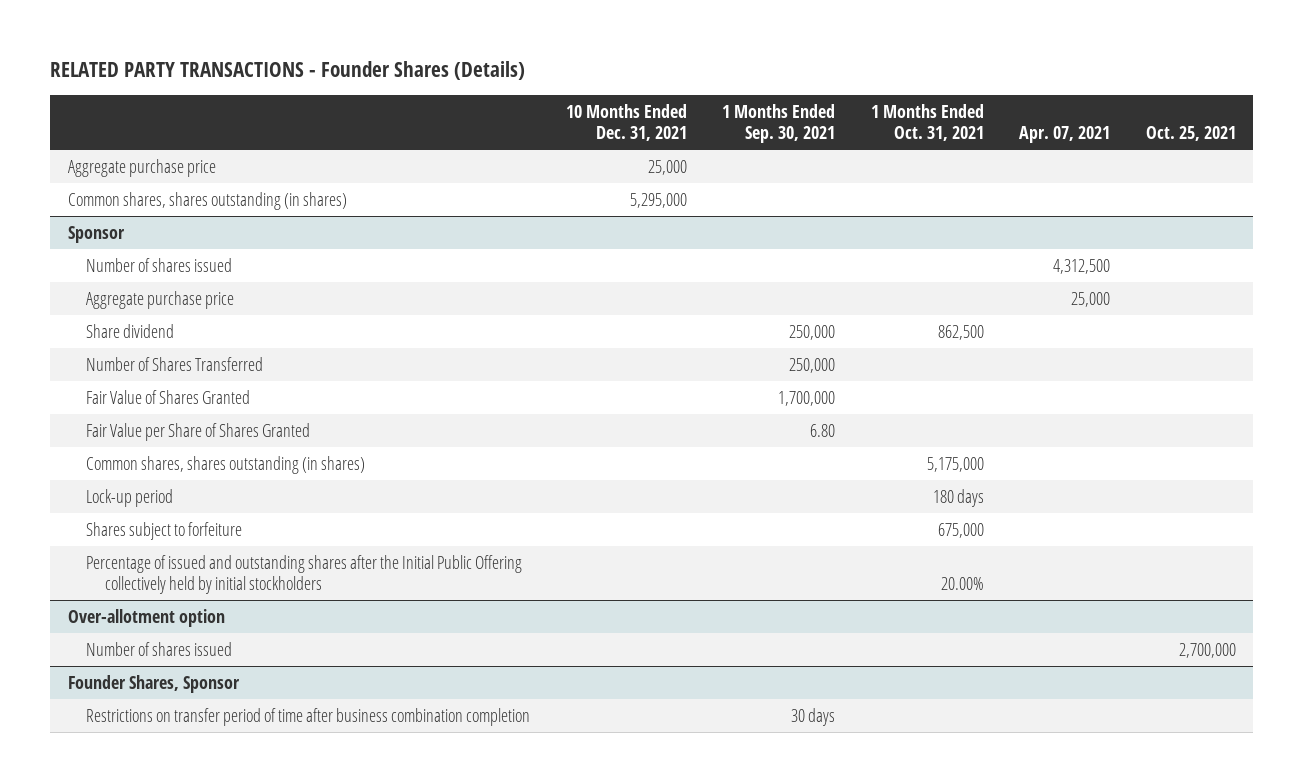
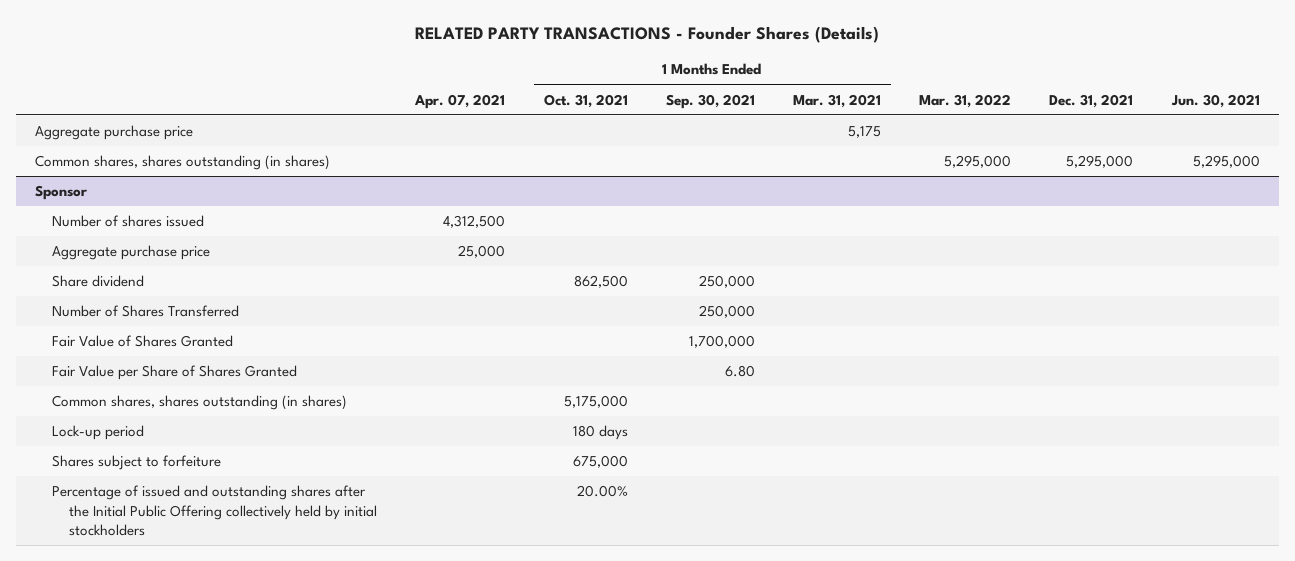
- | 10 Months Ended Dec. 31, 2021 | 1 Months Ended Sep. 30, 2021 | 1 Months Ended Oct. 31, 2021 | Apr. 07, 2021 | Oct. 25, 2021
+ | Apr. 07, 2021 | 1 Months Ended Oct. 31, 2021 | 1 Months Ended Sep. 30, 2021 | 1 Months Ended Mar. 31, 2021 | Mar. 31, 2022 | Dec. 31, 2021 | Jun. 30, 2021
- Over-allotment option
- Number of shares issued | | | | | 2,700,000
- Founder Shares, Sponsor
- Restrictions on transfer period of time after business combination completion | | 30 days | | |

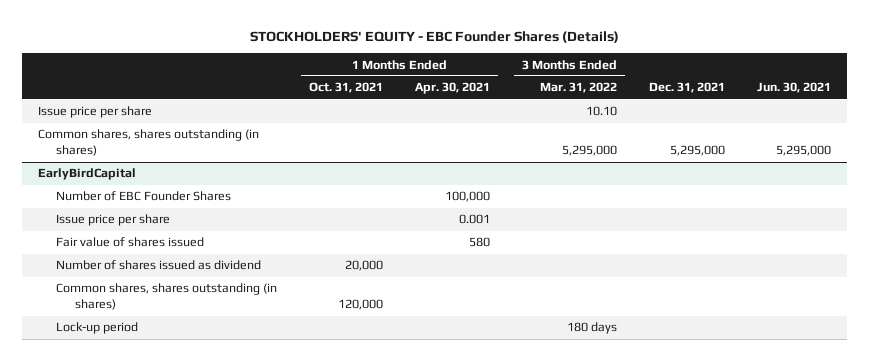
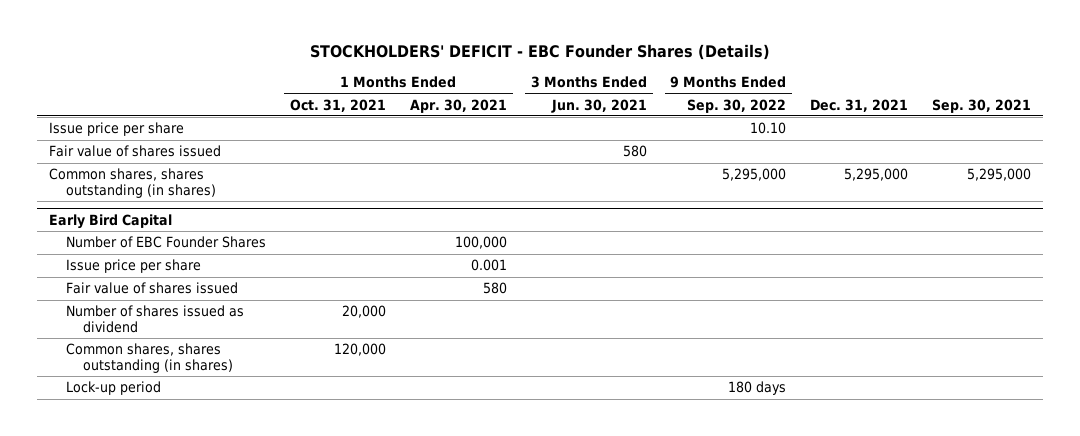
- STOCKHOLDERS' EQUITY - EBC Founder Shares (Details)
+ STOCKHOLDERS' DEFICIT - EBC Founder Shares (Details)
- | 1 Months Ended Oct. 31, 2021 | 1 Months Ended Apr. 30, 2021 | 3 Months Ended Mar. 31, 2022 | Dec. 31, 2021 | Jun. 30, 2021
+ | 1 Months Ended Oct. 31, 2021 | 1 Months Ended Apr. 30, 2021 | 3 Months Ended Jun. 30, 2021 | 9 Months Ended Sep. 30, 2022 | Dec. 31, 2021 | Sep. 30, 2021
+ Fair value of shares issued | | | 580 | | |
- EarlyBirdCapital
+ Early Bird Capital

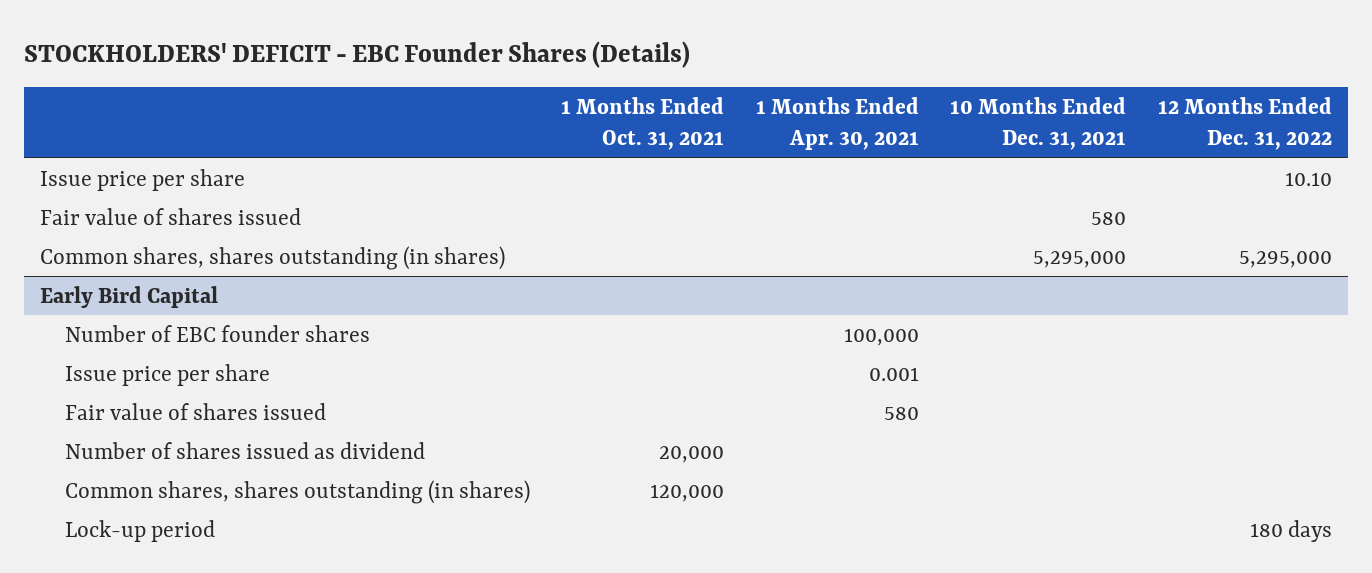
- | 1 Months Ended Oct. 31, 2021 | 1 Months Ended Apr. 30, 2021 | 3 Months Ended Jun. 30, 2021 | 9 Months Ended Sep. 30, 2022 | Dec. 31, 2021 | Sep. 30, 2021
+ | 1 Months Ended Oct. 31, 2021 | 1 Months Ended Apr. 30, 2021 | 10 Months Ended Dec. 31, 2021 | 12 Months Ended Dec. 31, 2022
@ Early Bird Capital
- Number of EBC Founder Shares | | 100,000 | | | |
+ Number of EBC founder shares | | 100,000 | |

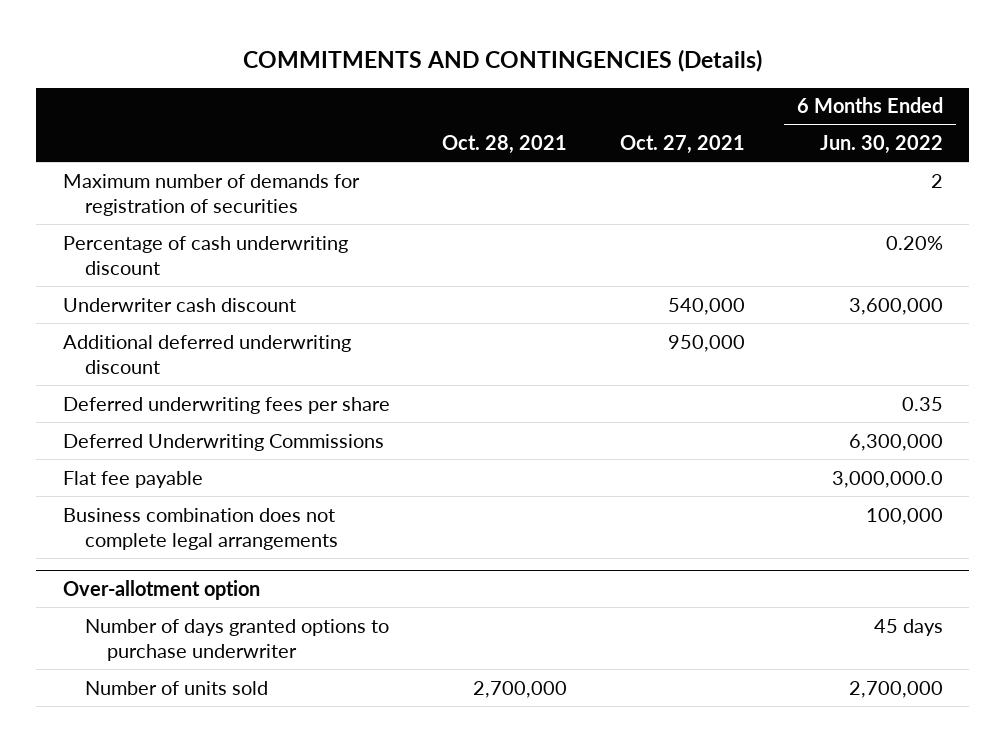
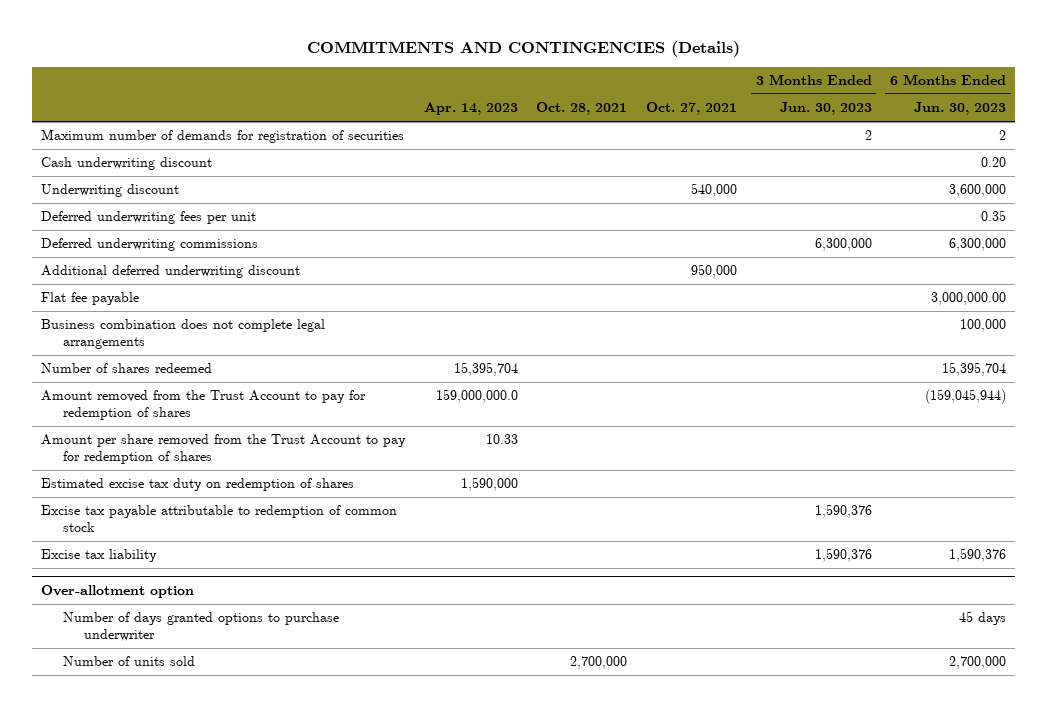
- | Oct. 28, 2021 | Oct. 27, 2021 | 6 Months Ended Jun. 30, 2022
+ | Apr. 14, 2023 | Oct. 28, 2021 | Oct. 27, 2021 | 3 Months Ended Jun. 30, 2023 | 6 Months Ended Jun. 30, 2023
- Percentage of cash underwriting discount | | | 0.20%
- Underwriter cash discount | | 540,000 | 3,600,000
+ Cash underwriting discount | | | | | 0.20
+ Underwriting discount | | | 540,000 | | 3,600,000
+ Deferred underwriting fees per unit | | | | | 0.35
+ Deferred underwriting commissions | | | | 6,300,000 | 6,300,000
- Deferred underwriting fees per share | | | 0.35
- Deferred Underwriting Commissions | | | 6,300,000
+ Number of shares redeemed | 15,395,704 | | | | 15,395,704
+ Amount removed from the Trust Account to pay for redemption of shares | 159,000,000.0 | | | | (159,045,944)
+ Amount per share removed from the Trust Account to pay for redemption of shares | 10.33 | | | |
+ Estimated excise tax duty on redemption of shares | 1,590,000 | | | |
+ Excise tax payable attributable to redemption of common stock | | | | 1,590,376 |
+ Excise tax liability | | | | 1,590,376 | 1,590,376

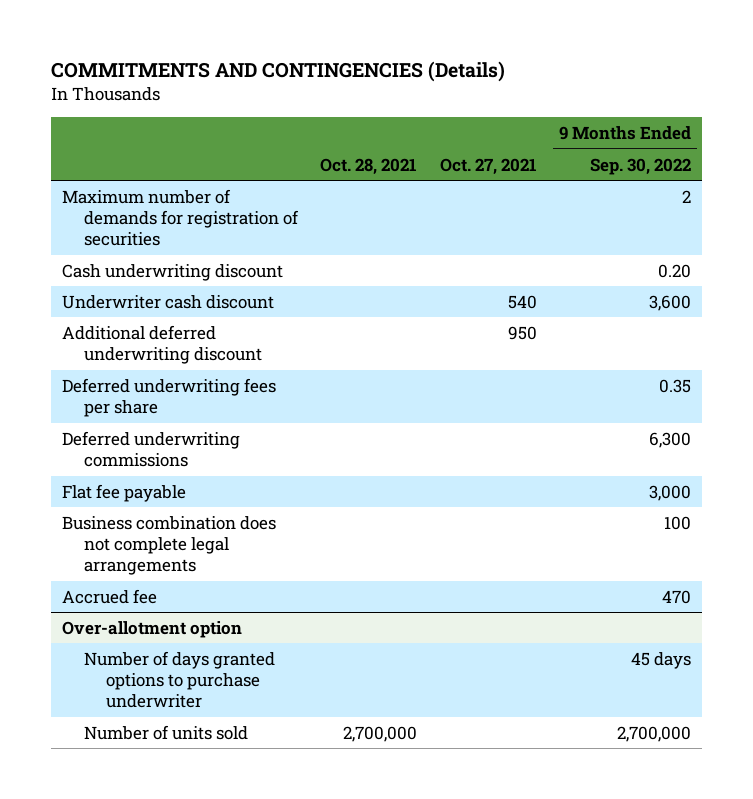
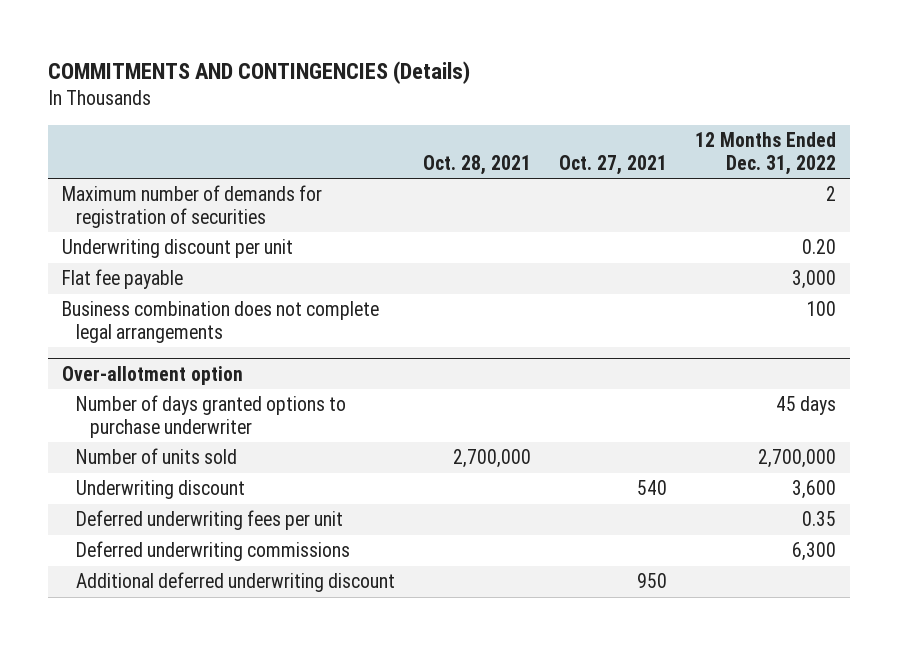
- | Oct. 28, 2021 | Oct. 27, 2021 | 9 Months Ended Sep. 30, 2022
+ | Oct. 28, 2021 | Oct. 27, 2021 | 12 Months Ended Dec. 31, 2022
- Cash underwriting discount | | | 0.20
- Underwriter cash discount | | 540 | 3,600
- Additional deferred underwriting discount | | 950 |
- Deferred underwriting fees per share | | | 0.35
- Deferred underwriting commissions | | | 6,300
+ Underwriting discount per unit | | | 0.20
- Accrued fee | | | 470
@ Over-allotment option
+ Underwriting discount | | 540 | 3,600
+ Deferred underwriting fees per unit | | | 0.35
+ Deferred underwriting commissions | | | 6,300
+ Additional deferred underwriting discount | | 950 |

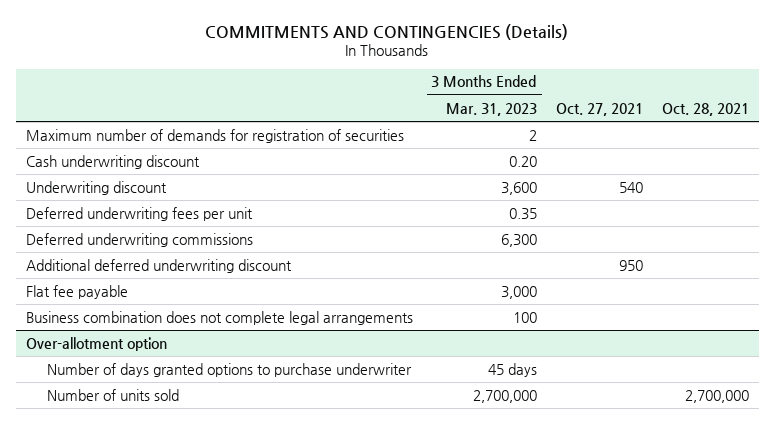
- | Oct. 28, 2021 | Oct. 27, 2021 | 12 Months Ended Dec. 31, 2022
+ | 3 Months Ended Mar. 31, 2023 | Oct. 27, 2021 | Oct. 28, 2021
- Underwriting discount per unit | | | 0.20
+ Cash underwriting discount | 0.20 | |
+ Underwriting discount | 3,600 | 540 |
+ Deferred underwriting fees per unit | 0.35 | |
+ Deferred underwriting commissions | 6,300 | |
+ Additional deferred underwriting discount | | 950 |
@ Over-allotment option
- Underwriting discount | | 540 | 3,600
- Deferred underwriting fees per unit | | | 0.35
- Deferred underwriting commissions | | | 6,300
- Additional deferred underwriting discount | | 950 |

